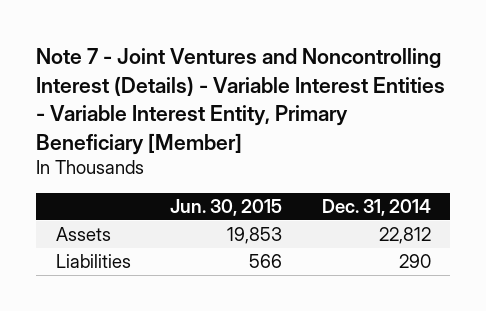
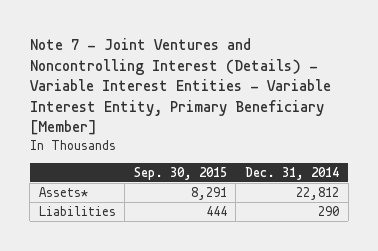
- | Jun. 30, 2015 | Dec. 31, 2014
+ | Sep. 30, 2015 | Dec. 31, 2014
- Assets | 19,853 | 22,812
+ Assets* | 8,291 | 22,812

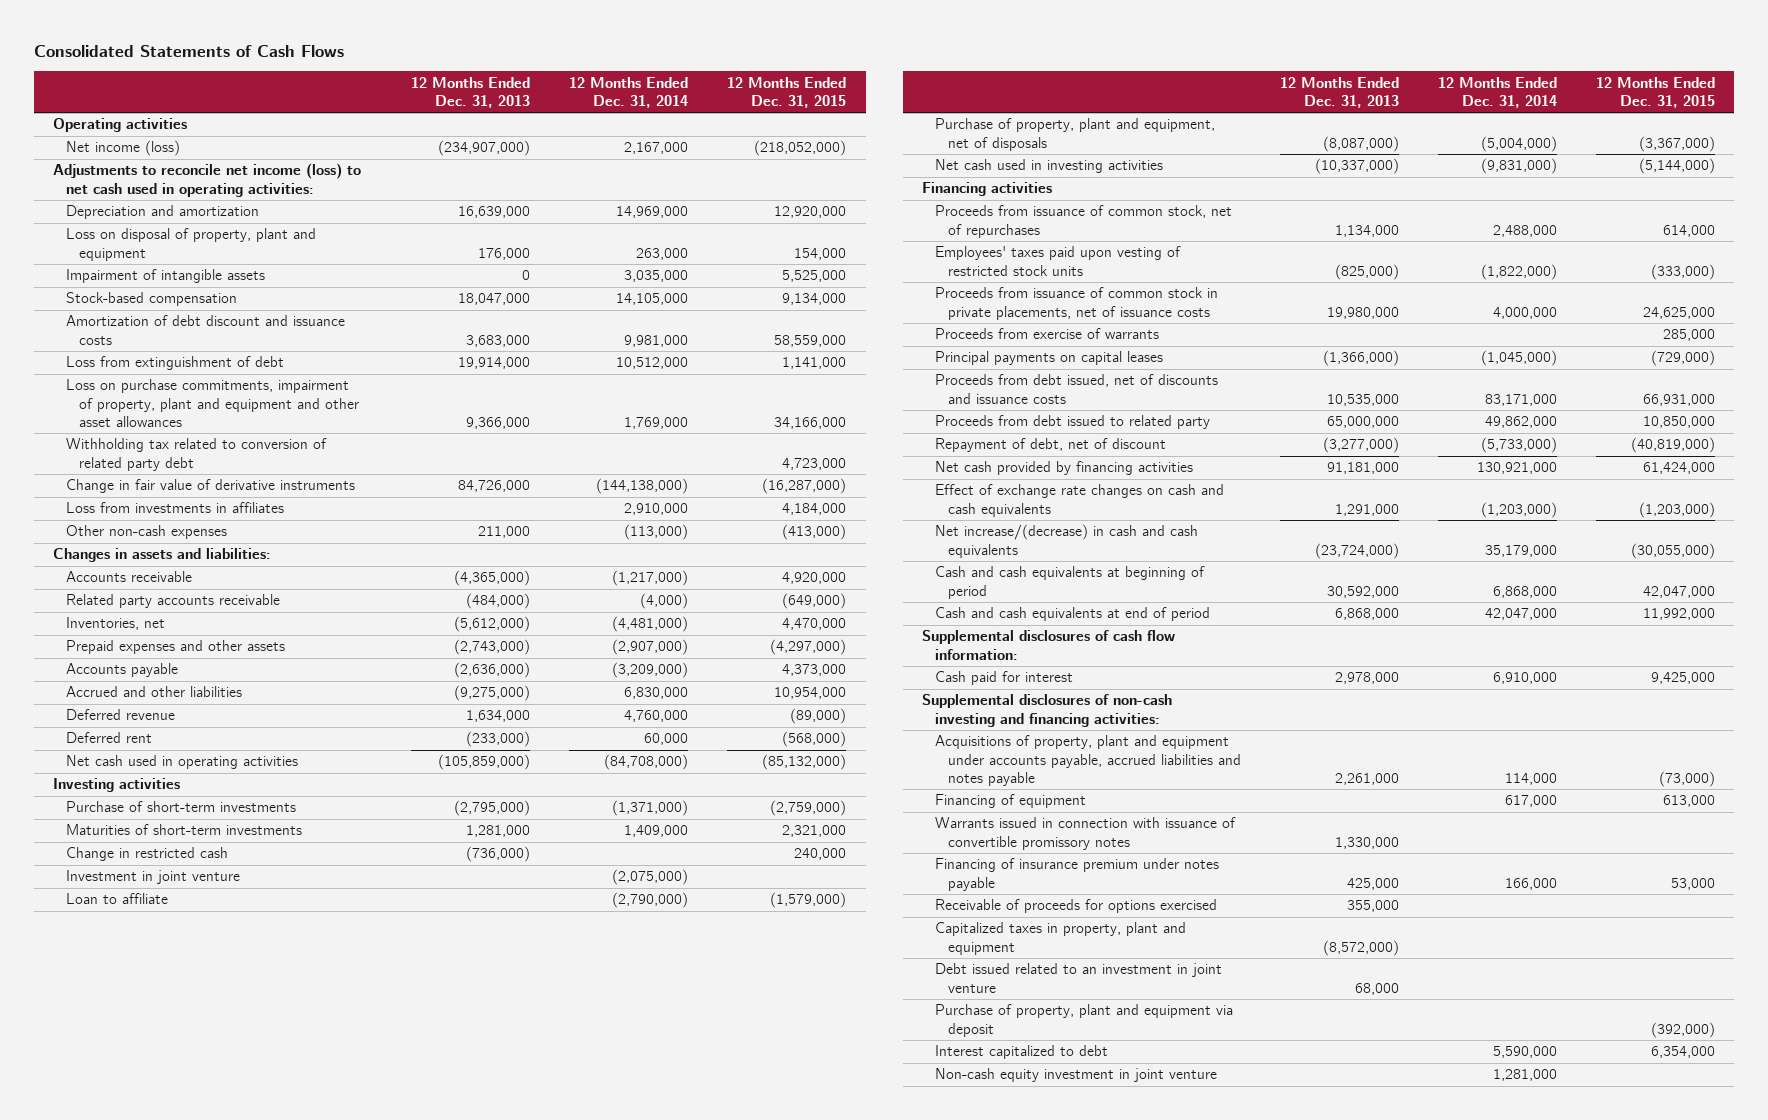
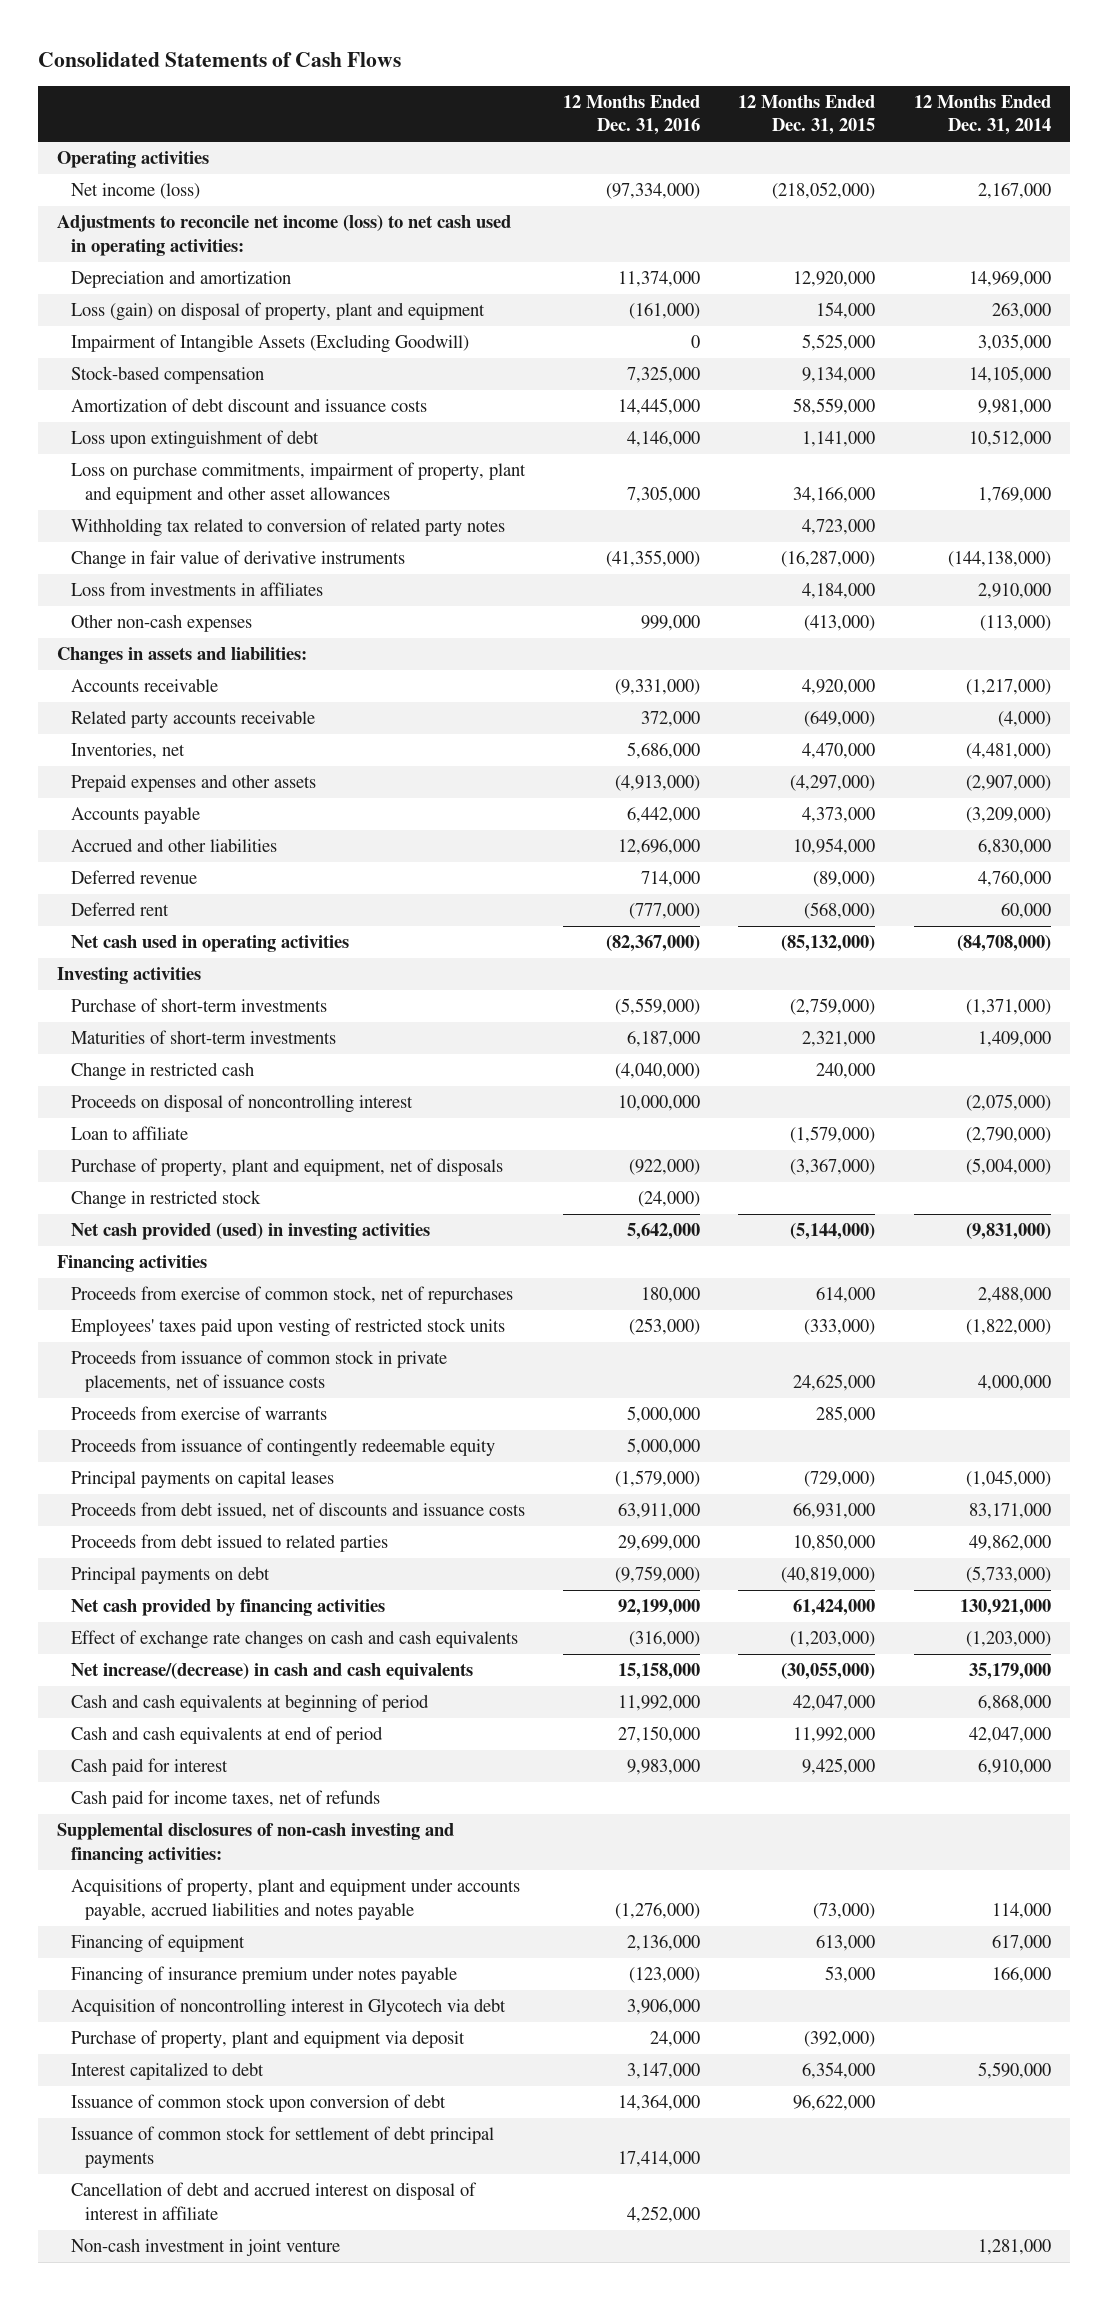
- | 12 Months Ended Dec. 31, 2013 | 12 Months Ended Dec. 31, 2014 | 12 Months Ended Dec. 31, 2015
+ | 12 Months Ended Dec. 31, 2016 | 12 Months Ended Dec. 31, 2015 | 12 Months Ended Dec. 31, 2014
- Loss on disposal of property, plant and equipment | 176,000 | 263,000 | 154,000
- Impairment of intangible assets | 0 | 3,035,000 | 5,525,000
+ Loss (gain) on disposal of property, plant and equipment | (161,000) | 154,000 | 263,000
+ Impairment of Intangible Assets (Excluding Goodwill) | 0 | 5,525,000 | 3,035,000
- Loss from extinguishment of debt | 19,914,000 | 10,512,000 | 1,141,000
+ Loss upon extinguishment of debt | 4,146,000 | 1,141,000 | 10,512,000
- Withholding tax related to conversion of related party debt | | | 4,723,000
+ Withholding tax related to conversion of related party notes | | 4,723,000 |
- Investment in joint venture | | (2,075,000) |
+ Proceeds on disposal of noncontrolling interest | 10,000,000 | | (2,075,000)
- Net cash used in investing activities | (10,337,000) | (9,831,000) | (5,144,000)
+ Change in restricted stock | (24,000) | |
+ Net cash provided (used) in investing activities | 5,642,000 | (5,144,000) | (9,831,000)
- Proceeds from issuance of common stock, net of repurchases | 1,134,000 | 2,488,000 | 614,000
+ Proceeds from exercise of common stock, net of repurchases | 180,000 | 614,000 | 2,488,000
+ Proceeds from issuance of contingently redeemable equity | 5,000,000 | |
- Proceeds from debt issued to related party | 65,000,000 | 49,862,000 | 10,850,000
- Repayment of debt, net of discount | (3,277,000) | (5,733,000) | (40,819,000)
+ Proceeds from debt issued to related parties | 29,699,000 | 10,850,000 | 49,862,000
+ Principal payments on debt | (9,759,000) | (40,819,000) | (5,733,000)
- Supplemental disclosures of cash flow information:
+ Cash paid for income taxes, net of refunds
- Warrants issued in connection with issuance of convertible promissory notes | 1,330,000 | |
- Receivable of proceeds for options exercised | 355,000 | |
- Capitalized taxes in property, plant and equipment | (8,572,000) | |
- Debt issued related to an investment in joint venture | 68,000 | |
+ Acquisition of noncontrolling interest in Glycotech via debt | 3,906,000 | |
- Non-cash equity investment in joint venture | | 1,281,000 |
+ Issuance of common stock upon conversion of debt | 14,364,000 | 96,622,000 |
+ Issuance of common stock for settlement of debt principal payments | 17,414,000 | |
+ Cancellation of debt and accrued interest on disposal of interest in affiliate | 4,252,000 | |
+ Non-cash investment in joint venture | | | 1,281,000

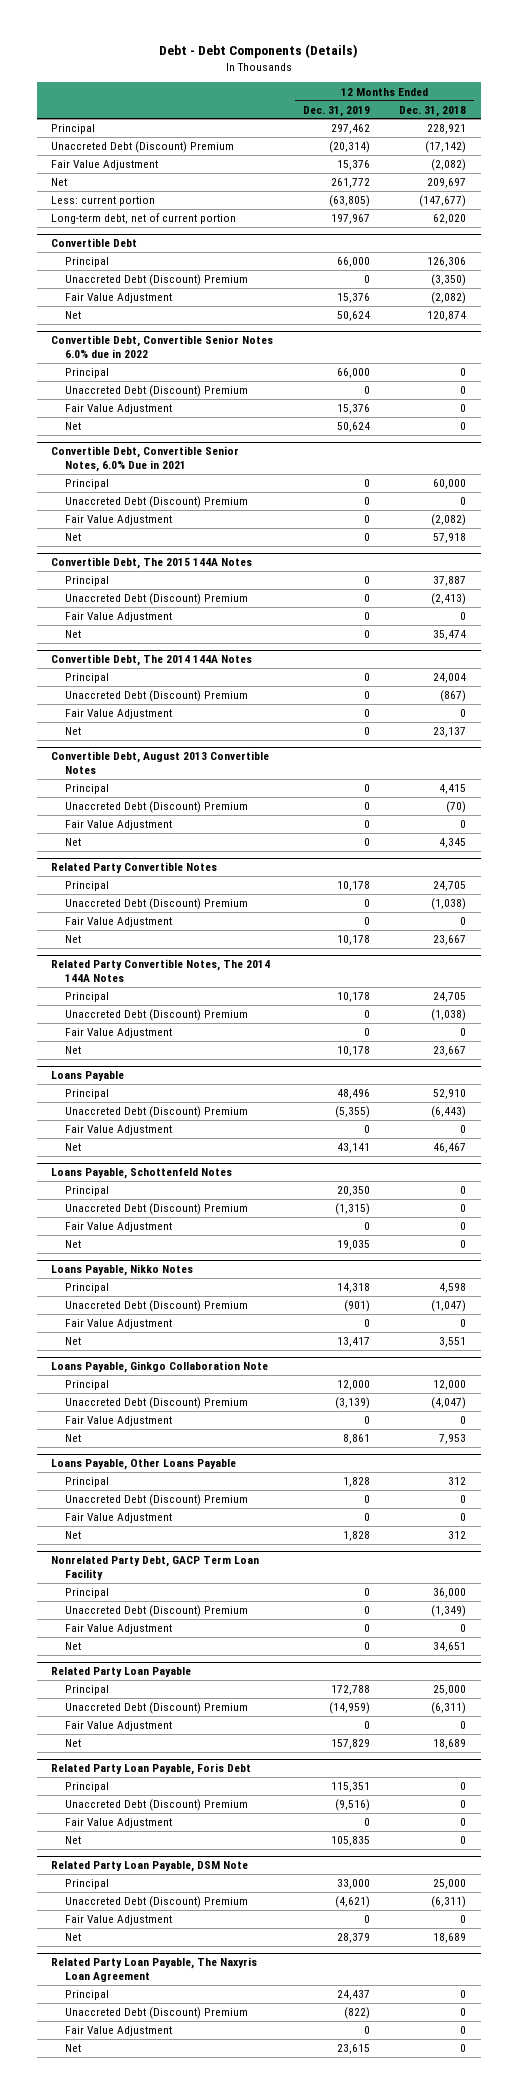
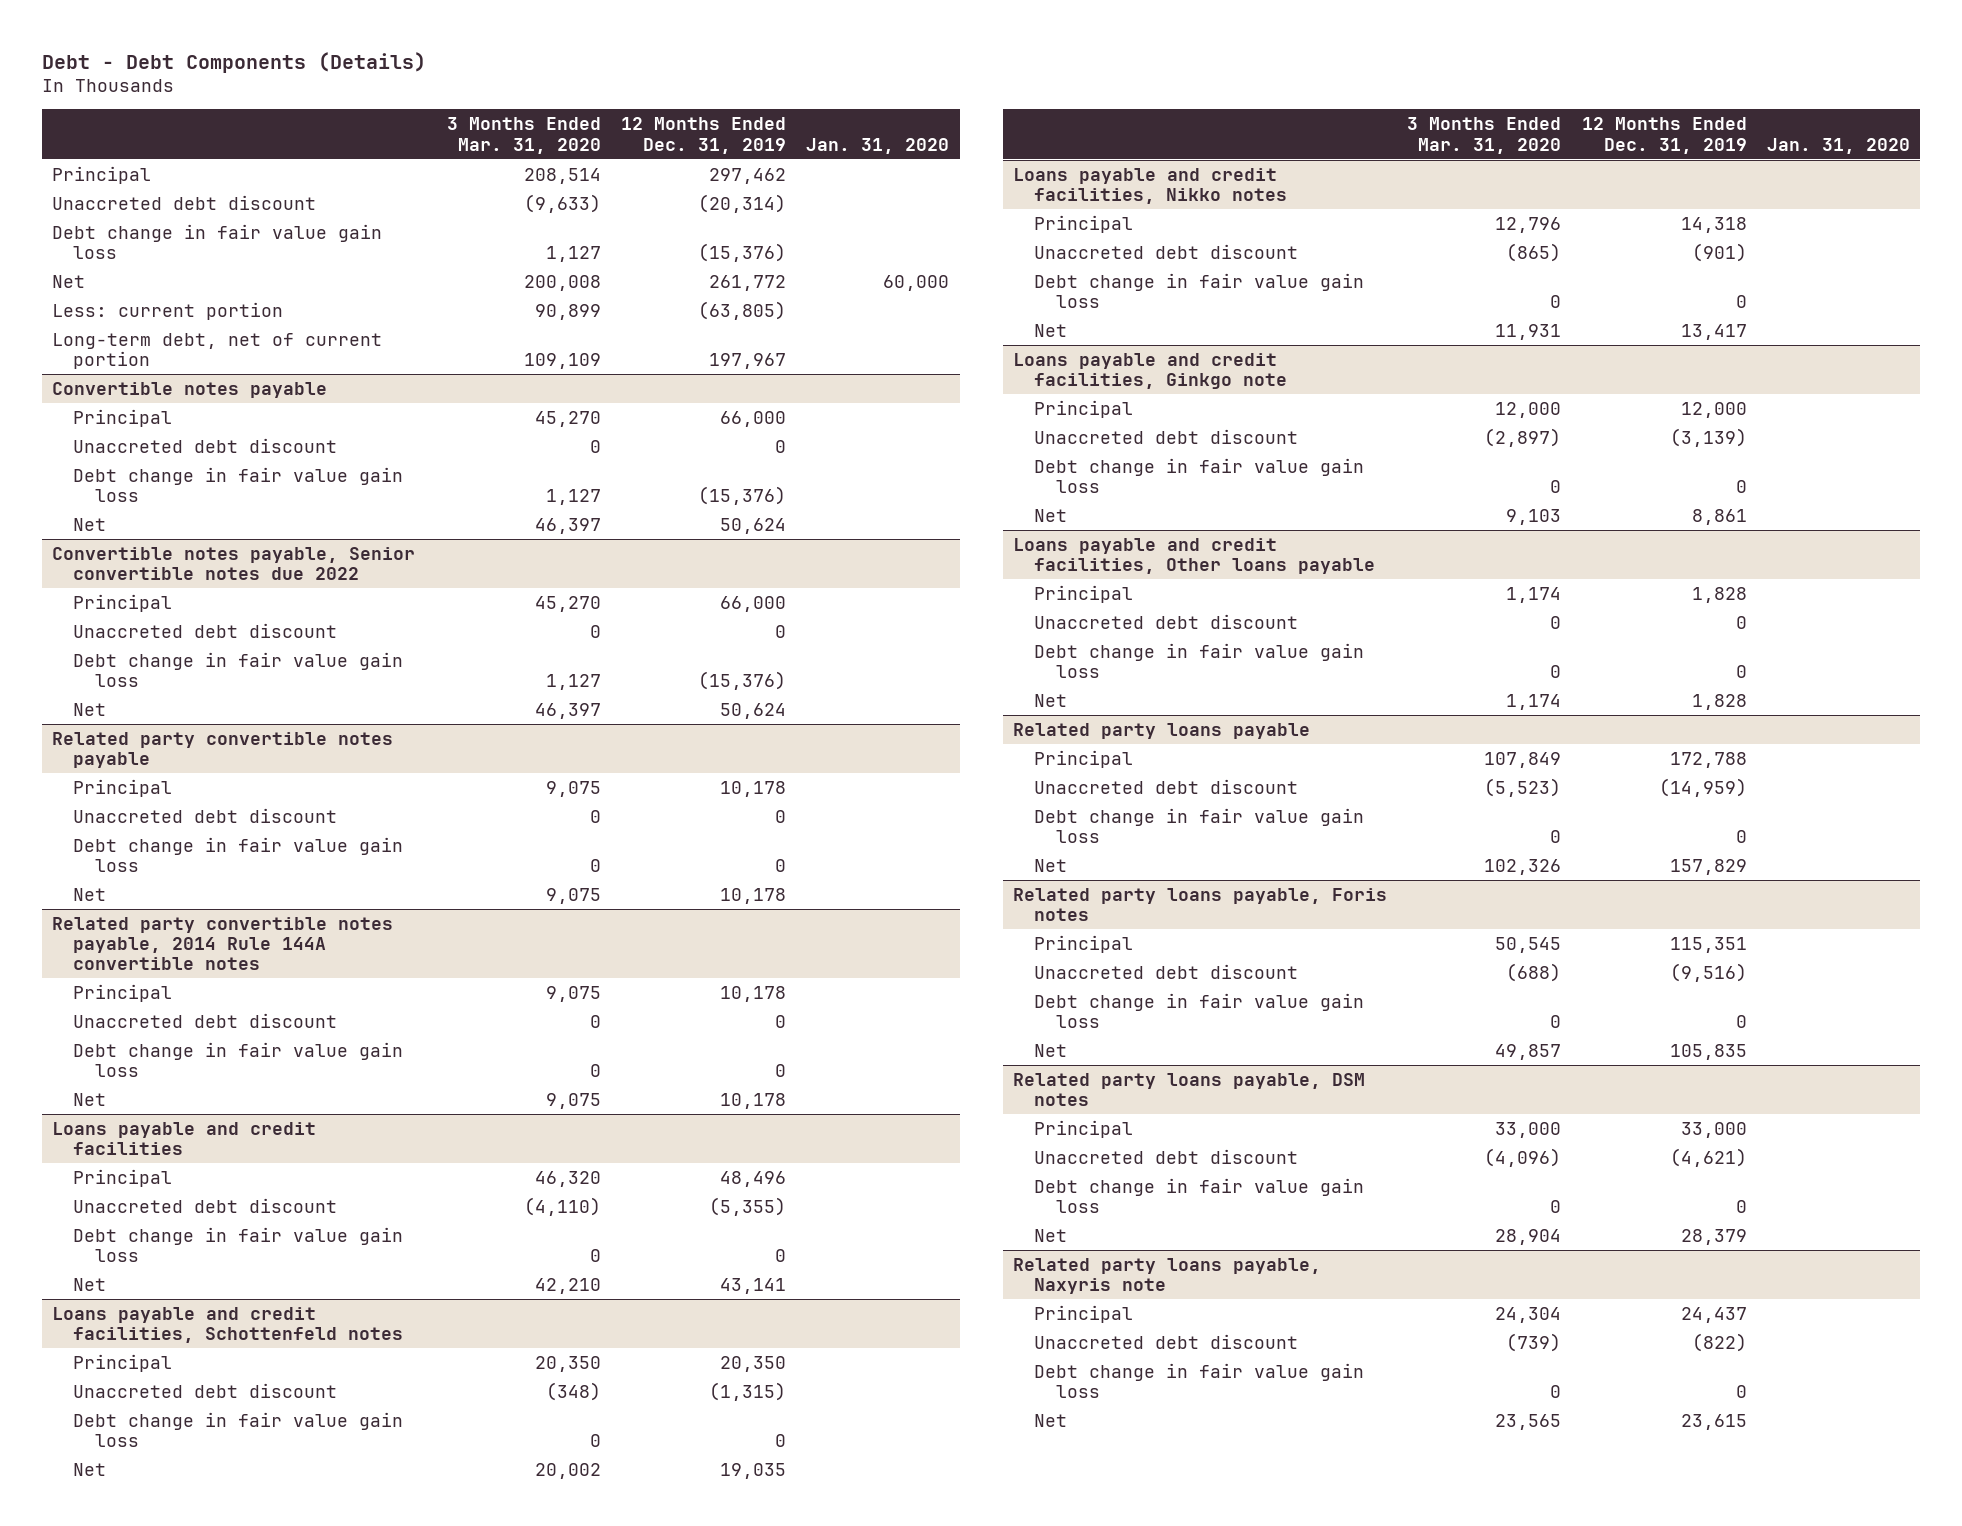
- | 12 Months Ended Dec. 31, 2019 | 12 Months Ended Dec. 31, 2018
+ | 3 Months Ended Mar. 31, 2020 | 12 Months Ended Dec. 31, 2019 | Jan. 31, 2020
- Unaccreted Debt (Discount) Premium | (20,314) | (17,142)
- Fair Value Adjustment | 15,376 | (2,082)
+ Unaccreted debt discount | (9,633) | (20,314) |
+ Debt change in fair value gain loss | 1,127 | (15,376) |
- Convertible Debt
+ Convertible notes payable
- Unaccreted Debt (Discount) Premium | 0 | (3,350)
- Fair Value Adjustment | 15,376 | (2,082)
+ Unaccreted debt discount | 0 | 0 |
+ Debt change in fair value gain loss | 1,127 | (15,376) |
- Convertible Debt, Convertible Senior Notes 6.0% due in 2022
+ Convertible notes payable, Senior convertible notes due 2022
- Unaccreted Debt (Discount) Premium | 0 | 0
- Fair Value Adjustment | 15,376 | 0
+ Unaccreted debt discount | 0 | 0 |
+ Debt change in fair value gain loss | 1,127 | (15,376) |
- Convertible Debt, Convertible Senior Notes, 6.0% Due in 2021
- Principal | 0 | 60,000
- Unaccreted Debt (Discount) Premium | 0 | 0
- Fair Value Adjustment | 0 | (2,082)
- Net | 0 | 57,918
- Convertible Debt, The 2015 144A Notes
- Principal | 0 | 37,887
- Unaccreted Debt (Discount) Premium | 0 | (2,413)
- Fair Value Adjustment | 0 | 0
- Net | 0 | 35,474
- Convertible Debt, The 2014 144A Notes
- Principal | 0 | 24,004
- Unaccreted Debt (Discount) Premium | 0 | (867)
- Fair Value Adjustment | 0 | 0
- Net | 0 | 23,137
- Convertible Debt, August 2013 Convertible Notes
- Principal | 0 | 4,415
- Unaccreted Debt (Discount) Premium | 0 | (70)
- Fair Value Adjustment | 0 | 0
- Net | 0 | 4,345
- Related Party Convertible Notes
+ Related party convertible notes payable
- Unaccreted Debt (Discount) Premium | 0 | (1,038)
- Fair Value Adjustment | 0 | 0
+ Unaccreted debt discount | 0 | 0 |
+ Debt change in fair value gain loss | 0 | 0 |
- Related Party Convertible Notes, The 2014 144A Notes
+ Related party convertible notes payable, 2014 Rule 144A convertible notes
- Unaccreted Debt (Discount) Premium | 0 | (1,038)
- Fair Value Adjustment | 0 | 0
+ Unaccreted debt discount | 0 | 0 |
+ Debt change in fair value gain loss | 0 | 0 |
- Loans Payable
+ Loans payable and credit facilities
- Unaccreted Debt (Discount) Premium | (5,355) | (6,443)
- Fair Value Adjustment | 0 | 0
+ Unaccreted debt discount | (4,110) | (5,355) |
+ Debt change in fair value gain loss | 0 | 0 |
- Loans Payable, Schottenfeld Notes
+ Loans payable and credit facilities, Schottenfeld notes
- Unaccreted Debt (Discount) Premium | (1,315) | 0
- Fair Value Adjustment | 0 | 0
+ Unaccreted debt discount | (348) | (1,315) |
+ Debt change in fair value gain loss | 0 | 0 |
- Loans Payable, Nikko Notes
+ Loans payable and credit facilities, Nikko notes
- Unaccreted Debt (Discount) Premium | (901) | (1,047)
- Fair Value Adjustment | 0 | 0
+ Unaccreted debt discount | (865) | (901) |
+ Debt change in fair value gain loss | 0 | 0 |
- Loans Payable, Ginkgo Collaboration Note
+ Loans payable and credit facilities, Ginkgo note
- Unaccreted Debt (Discount) Premium | (3,139) | (4,047)
- Fair Value Adjustment | 0 | 0
+ Unaccreted debt discount | (2,897) | (3,139) |
+ Debt change in fair value gain loss | 0 | 0 |
- Loans Payable, Other Loans Payable
+ Loans payable and credit facilities, Other loans payable
- Unaccreted Debt (Discount) Premium | 0 | 0
- Fair Value Adjustment | 0 | 0
+ Unaccreted debt discount | 0 | 0 |
+ Debt change in fair value gain loss | 0 | 0 |
- Nonrelated Party Debt, GACP Term Loan Facility
- Principal | 0 | 36,000
- Unaccreted Debt (Discount) Premium | 0 | (1,349)
- Fair Value Adjustment | 0 | 0
- Net | 0 | 34,651
- Related Party Loan Payable
+ Related party loans payable
- Unaccreted Debt (Discount) Premium | (14,959) | (6,311)
- Fair Value Adjustment | 0 | 0
+ Unaccreted debt discount | (5,523) | (14,959) |
+ Debt change in fair value gain loss | 0 | 0 |
- Related Party Loan Payable, Foris Debt
+ Related party loans payable, Foris notes
- Unaccreted Debt (Discount) Premium | (9,516) | 0
- Fair Value Adjustment | 0 | 0
+ Unaccreted debt discount | (688) | (9,516) |
+ Debt change in fair value gain loss | 0 | 0 |
- Related Party Loan Payable, DSM Note
+ Related party loans payable, DSM notes
- Unaccreted Debt (Discount) Premium | (4,621) | (6,311)
- Fair Value Adjustment | 0 | 0
+ Unaccreted debt discount | (4,096) | (4,621) |
+ Debt change in fair value gain loss | 0 | 0 |
- Related Party Loan Payable, The Naxyris Loan Agreement
+ Related party loans payable, Naxyris note
- Unaccreted Debt (Discount) Premium | (822) | 0
- Fair Value Adjustment | 0 | 0
+ Unaccreted debt discount | (739) | (822) |
+ Debt change in fair value gain loss | 0 | 0 |

